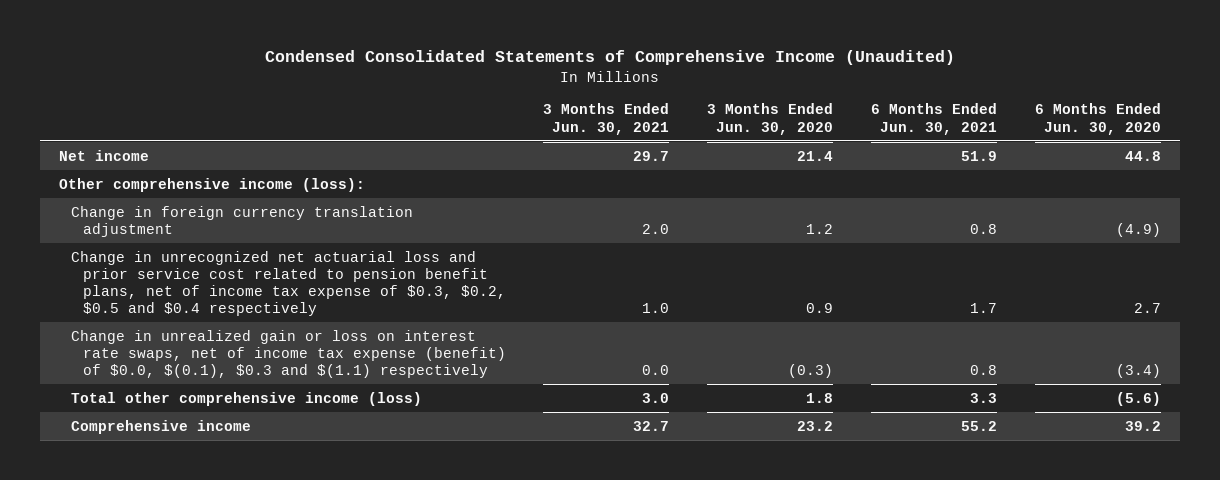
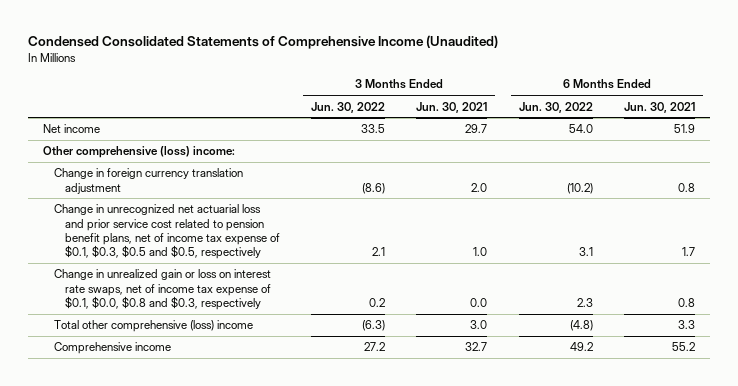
- | 3 Months Ended Jun. 30, 2021 | 3 Months Ended Jun. 30, 2020 | 6 Months Ended Jun. 30, 2021 | 6 Months Ended Jun. 30, 2020
+ | 3 Months Ended Jun. 30, 2022 | 3 Months Ended Jun. 30, 2021 | 6 Months Ended Jun. 30, 2022 | 6 Months Ended Jun. 30, 2021
- Other comprehensive income (loss):
+ Other comprehensive (loss) income:
- Change in unrecognized net actuarial loss and prior service cost related to pension benefit plans, net of income tax expense of $0.3, $0.2, $0.5 and $0.4 respectively | 1.0 | 0.9 | 1.7 | 2.7
- Change in unrealized gain or loss on interest rate swaps, net of income tax expense (benefit) of $0.0, $(0.1), $0.3 and $(1.1) respectively | 0.0 | (0.3) | 0.8 | (3.4)
- Total other comprehensive income (loss) | 3.0 | 1.8 | 3.3 | (5.6)
+ Change in unrecognized net actuarial loss and prior service cost related to pension benefit plans, net of income tax expense of $0.1, $0.3, $0.5 and $0.5, respectively | 2.1 | 1.0 | 3.1 | 1.7
+ Change in unrealized gain or loss on interest rate swaps, net of income tax expense of $0.1, $0.0, $0.8 and $0.3, respectively | 0.2 | 0.0 | 2.3 | 0.8
+ Total other comprehensive (loss) income | (6.3) | 3.0 | (4.8) | 3.3

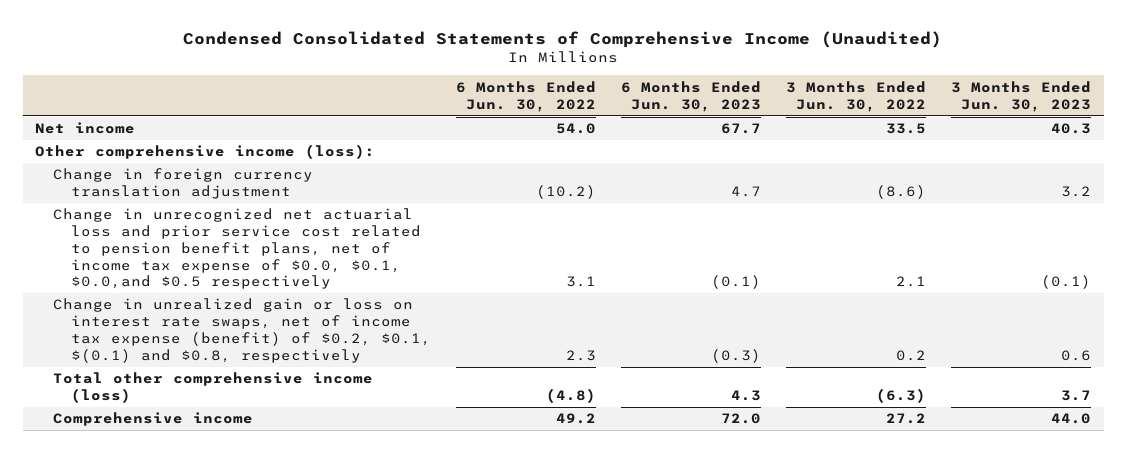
- | 3 Months Ended Jun. 30, 2022 | 3 Months Ended Jun. 30, 2021 | 6 Months Ended Jun. 30, 2022 | 6 Months Ended Jun. 30, 2021
+ | 6 Months Ended Jun. 30, 2022 | 6 Months Ended Jun. 30, 2023 | 3 Months Ended Jun. 30, 2022 | 3 Months Ended Jun. 30, 2023
- Other comprehensive (loss) income:
+ Other comprehensive income (loss):
- Change in unrecognized net actuarial loss and prior service cost related to pension benefit plans, net of income tax expense of $0.1, $0.3, $0.5 and $0.5, respectively | 2.1 | 1.0 | 3.1 | 1.7
- Change in unrealized gain or loss on interest rate swaps, net of income tax expense of $0.1, $0.0, $0.8 and $0.3, respectively | 0.2 | 0.0 | 2.3 | 0.8
- Total other comprehensive (loss) income | (6.3) | 3.0 | (4.8) | 3.3
+ Change in unrecognized net actuarial loss and prior service cost related to pension benefit plans, net of income tax expense of $0.0, $0.1, $0.0,and $0.5 respectively | 3.1 | (0.1) | 2.1 | (0.1)
+ Change in unrealized gain or loss on interest rate swaps, net of income tax expense (benefit) of $0.2, $0.1, $(0.1) and $0.8, respectively | 2.3 | (0.3) | 0.2 | 0.6
+ Total other comprehensive income (loss) | (4.8) | 4.3 | (6.3) | 3.7

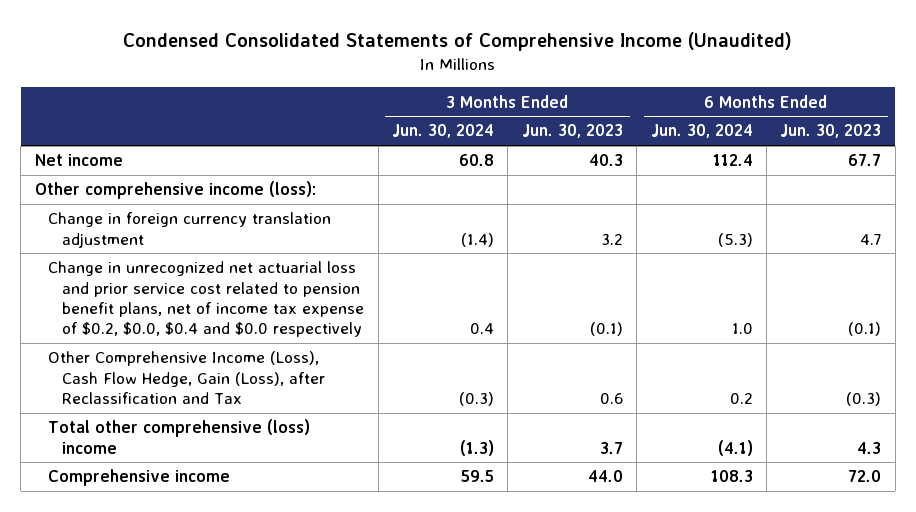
- | 6 Months Ended Jun. 30, 2022 | 6 Months Ended Jun. 30, 2023 | 3 Months Ended Jun. 30, 2022 | 3 Months Ended Jun. 30, 2023
+ | 3 Months Ended Jun. 30, 2024 | 3 Months Ended Jun. 30, 2023 | 6 Months Ended Jun. 30, 2024 | 6 Months Ended Jun. 30, 2023
- Change in unrecognized net actuarial loss and prior service cost related to pension benefit plans, net of income tax expense of $0.0, $0.1, $0.0,and $0.5 respectively | 3.1 | (0.1) | 2.1 | (0.1)
- Change in unrealized gain or loss on interest rate swaps, net of income tax expense (benefit) of $0.2, $0.1, $(0.1) and $0.8, respectively | 2.3 | (0.3) | 0.2 | 0.6
- Total other comprehensive income (loss) | (4.8) | 4.3 | (6.3) | 3.7
+ Change in unrecognized net actuarial loss and prior service cost related to pension benefit plans, net of income tax expense of $0.2, $0.0, $0.4 and $0.0 respectively | 0.4 | (0.1) | 1.0 | (0.1)
+ Other Comprehensive Income (Loss), Cash Flow Hedge, Gain (Loss), after Reclassification and Tax | (0.3) | 0.6 | 0.2 | (0.3)
+ Total other comprehensive (loss) income | (1.3) | 3.7 | (4.1) | 4.3

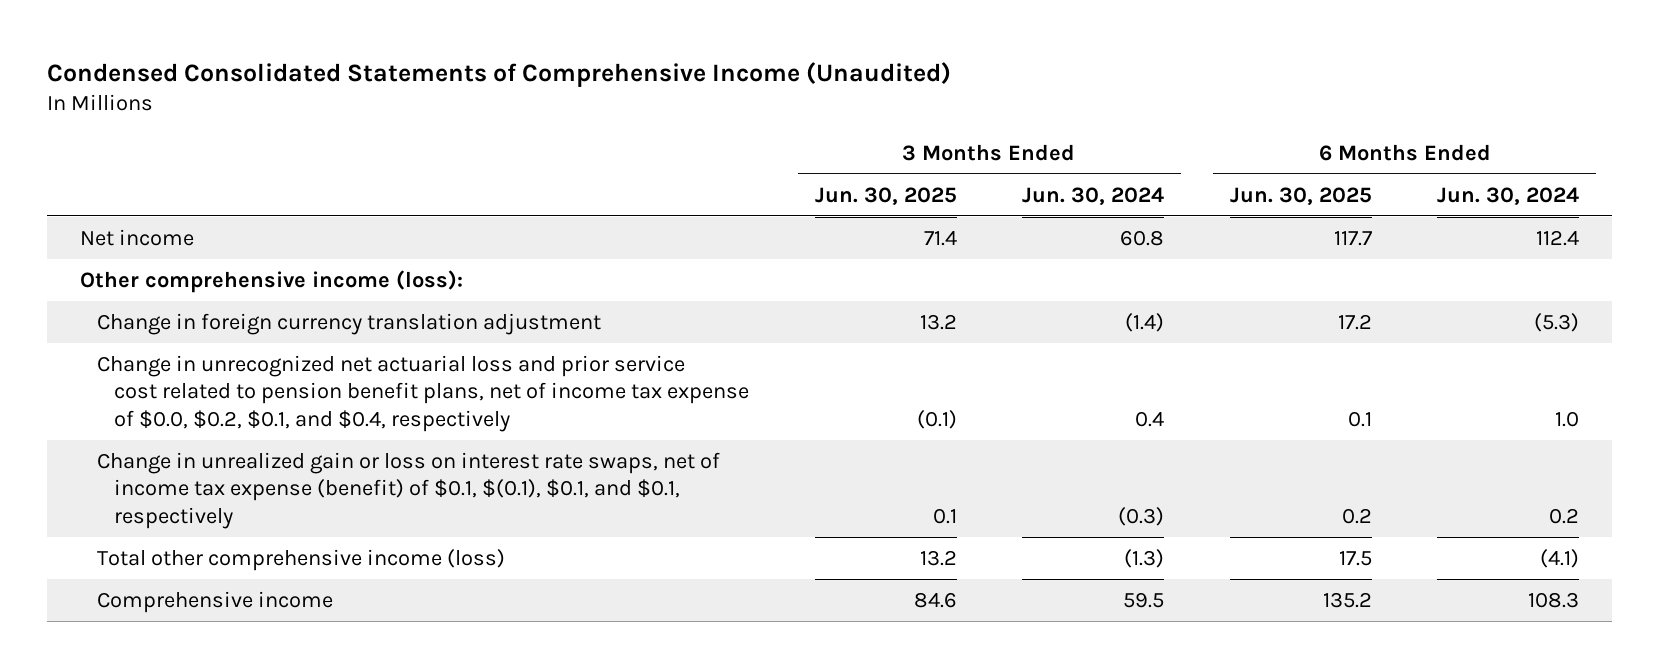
- | 3 Months Ended Jun. 30, 2024 | 3 Months Ended Jun. 30, 2023 | 6 Months Ended Jun. 30, 2024 | 6 Months Ended Jun. 30, 2023
+ | 3 Months Ended Jun. 30, 2025 | 3 Months Ended Jun. 30, 2024 | 6 Months Ended Jun. 30, 2025 | 6 Months Ended Jun. 30, 2024
- Change in unrecognized net actuarial loss and prior service cost related to pension benefit plans, net of income tax expense of $0.2, $0.0, $0.4 and $0.0 respectively | 0.4 | (0.1) | 1.0 | (0.1)
- Other Comprehensive Income (Loss), Cash Flow Hedge, Gain (Loss), after Reclassification and Tax | (0.3) | 0.6 | 0.2 | (0.3)
- Total other comprehensive (loss) income | (1.3) | 3.7 | (4.1) | 4.3
+ Change in unrecognized net actuarial loss and prior service cost related to pension benefit plans, net of income tax expense of $0.0, $0.2, $0.1, and $0.4, respectively | (0.1) | 0.4 | 0.1 | 1.0
+ Change in unrealized gain or loss on interest rate swaps, net of income tax expense (benefit) of $0.1, $(0.1), $0.1, and $0.1, respectively | 0.1 | (0.3) | 0.2 | 0.2
+ Total other comprehensive income (loss) | 13.2 | (1.3) | 17.5 | (4.1)

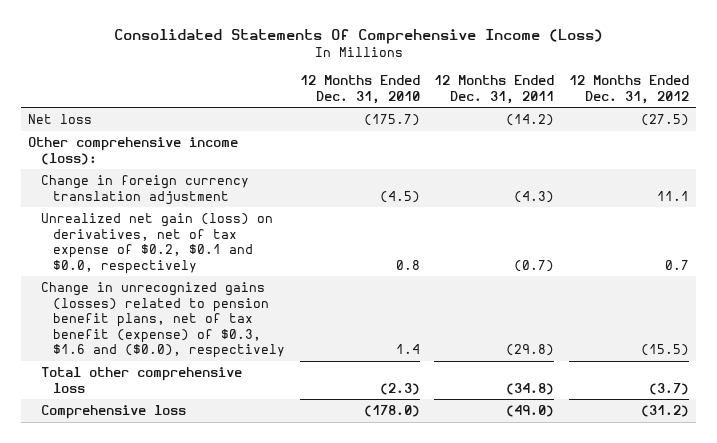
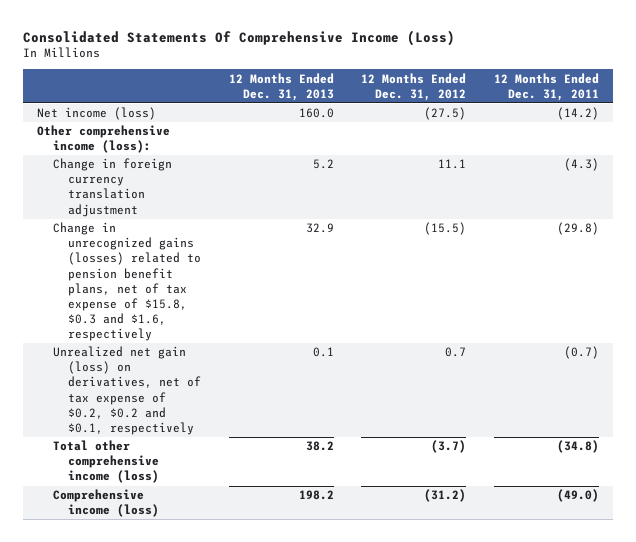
- | 12 Months Ended Dec. 31, 2010 | 12 Months Ended Dec. 31, 2011 | 12 Months Ended Dec. 31, 2012
+ | 12 Months Ended Dec. 31, 2013 | 12 Months Ended Dec. 31, 2012 | 12 Months Ended Dec. 31, 2011
- Net loss | (175.7) | (14.2) | (27.5)
+ Net income (loss) | 160.0 | (27.5) | (14.2)
- Unrealized net gain (loss) on derivatives, net of tax expense of $0.2, $0.1 and $0.0, respectively | 0.8 | (0.7) | 0.7
- Change in unrecognized gains (losses) related to pension benefit plans, net of tax benefit (expense) of $0.3, $1.6 and ($0.0), respectively | 1.4 | (29.8) | (15.5)
- Total other comprehensive loss | (2.3) | (34.8) | (3.7)
- Comprehensive loss | (178.0) | (49.0) | (31.2)
+ Change in unrecognized gains (losses) related to pension benefit plans, net of tax expense of $15.8, $0.3 and $1.6, respectively | 32.9 | (15.5) | (29.8)
+ Unrealized net gain (loss) on derivatives, net of tax expense of $0.2, $0.2 and $0.1, respectively | 0.1 | 0.7 | (0.7)
+ Total other comprehensive income (loss) | 38.2 | (3.7) | (34.8)
+ Comprehensive income (loss) | 198.2 | (31.2) | (49.0)

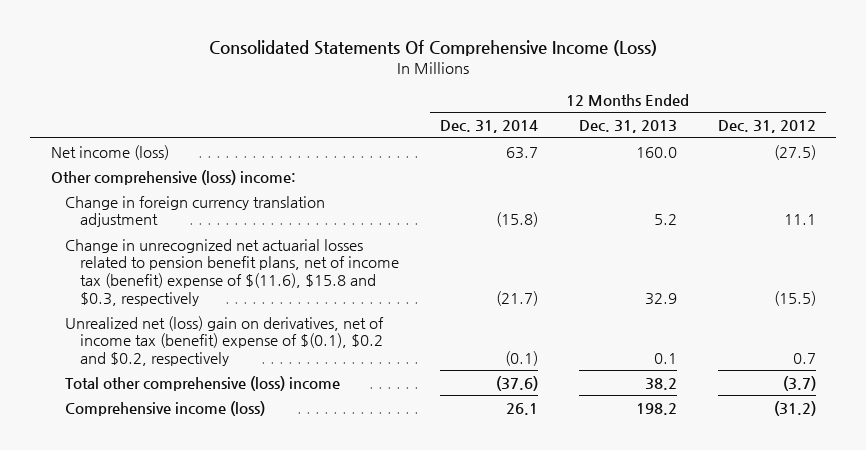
- | 12 Months Ended Dec. 31, 2013 | 12 Months Ended Dec. 31, 2012 | 12 Months Ended Dec. 31, 2011
+ | 12 Months Ended Dec. 31, 2014 | 12 Months Ended Dec. 31, 2013 | 12 Months Ended Dec. 31, 2012
- Other comprehensive income (loss):
+ Other comprehensive (loss) income:
- Change in unrecognized gains (losses) related to pension benefit plans, net of tax expense of $15.8, $0.3 and $1.6, respectively | 32.9 | (15.5) | (29.8)
- Unrealized net gain (loss) on derivatives, net of tax expense of $0.2, $0.2 and $0.1, respectively | 0.1 | 0.7 | (0.7)
- Total other comprehensive income (loss) | 38.2 | (3.7) | (34.8)
+ Change in unrecognized net actuarial losses related to pension benefit plans, net of income tax (benefit) expense of $(11.6), $15.8 and $0.3, respectively | (21.7) | 32.9 | (15.5)
+ Unrealized net (loss) gain on derivatives, net of income tax (benefit) expense of $(0.1), $0.2 and $0.2, respectively | (0.1) | 0.1 | 0.7
+ Total other comprehensive (loss) income | (37.6) | 38.2 | (3.7)

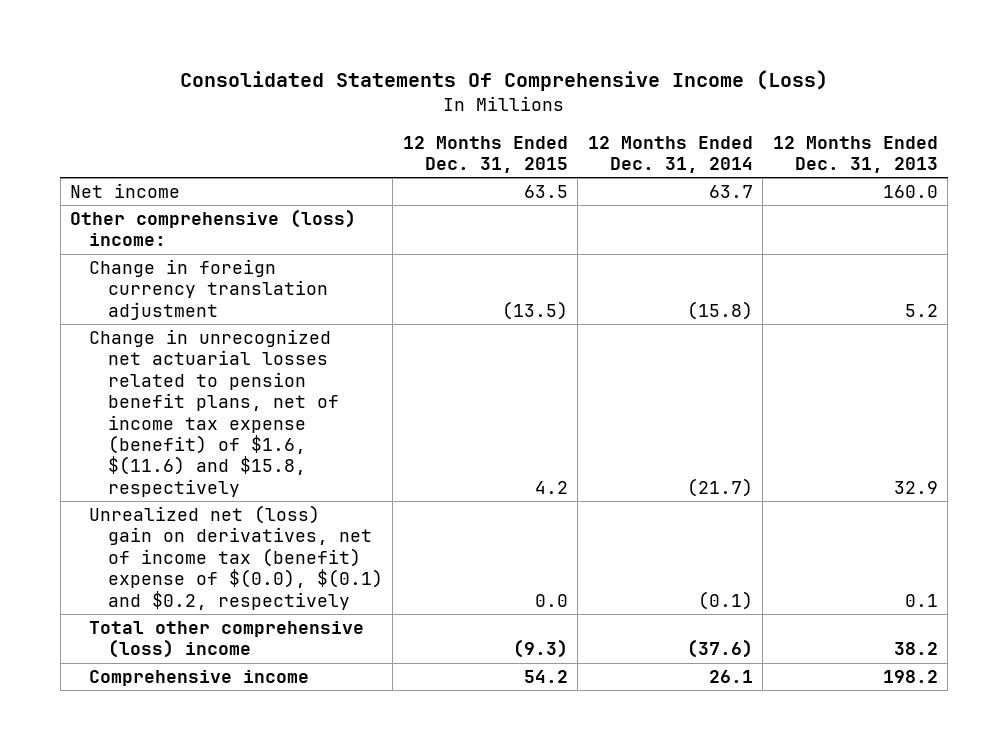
- | 12 Months Ended Dec. 31, 2014 | 12 Months Ended Dec. 31, 2013 | 12 Months Ended Dec. 31, 2012
+ | 12 Months Ended Dec. 31, 2015 | 12 Months Ended Dec. 31, 2014 | 12 Months Ended Dec. 31, 2013
- Net income (loss) | 63.7 | 160.0 | (27.5)
+ Net income | 63.5 | 63.7 | 160.0
- Change in unrecognized net actuarial losses related to pension benefit plans, net of income tax (benefit) expense of $(11.6), $15.8 and $0.3, respectively | (21.7) | 32.9 | (15.5)
- Unrealized net (loss) gain on derivatives, net of income tax (benefit) expense of $(0.1), $0.2 and $0.2, respectively | (0.1) | 0.1 | 0.7
+ Change in unrecognized net actuarial losses related to pension benefit plans, net of income tax expense (benefit) of $1.6, $(11.6) and $15.8, respectively | 4.2 | (21.7) | 32.9
+ Unrealized net (loss) gain on derivatives, net of income tax (benefit) expense of $(0.0), $(0.1) and $0.2, respectively | 0.0 | (0.1) | 0.1
- Comprehensive income (loss) | 26.1 | 198.2 | (31.2)
+ Comprehensive income | 54.2 | 26.1 | 198.2

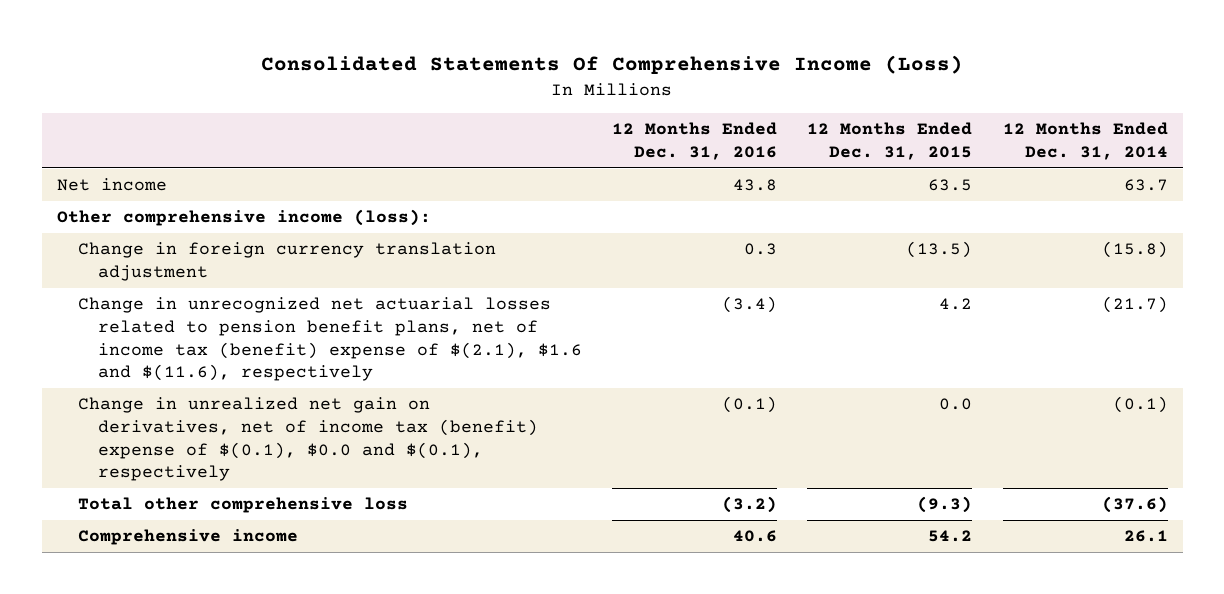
- | 12 Months Ended Dec. 31, 2015 | 12 Months Ended Dec. 31, 2014 | 12 Months Ended Dec. 31, 2013
+ | 12 Months Ended Dec. 31, 2016 | 12 Months Ended Dec. 31, 2015 | 12 Months Ended Dec. 31, 2014
- Other comprehensive (loss) income:
+ Other comprehensive income (loss):
- Change in unrecognized net actuarial losses related to pension benefit plans, net of income tax expense (benefit) of $1.6, $(11.6) and $15.8, respectively | 4.2 | (21.7) | 32.9
- Unrealized net (loss) gain on derivatives, net of income tax (benefit) expense of $(0.0), $(0.1) and $0.2, respectively | 0.0 | (0.1) | 0.1
- Total other comprehensive (loss) income | (9.3) | (37.6) | 38.2
+ Change in unrecognized net actuarial losses related to pension benefit plans, net of income tax (benefit) expense of $(2.1), $1.6 and $(11.6), respectively | (3.4) | 4.2 | (21.7)
+ Change in unrealized net gain on derivatives, net of income tax (benefit) expense of $(0.1), $0.0 and $(0.1), respectively | (0.1) | 0.0 | (0.1)
+ Total other comprehensive loss | (3.2) | (9.3) | (37.6)

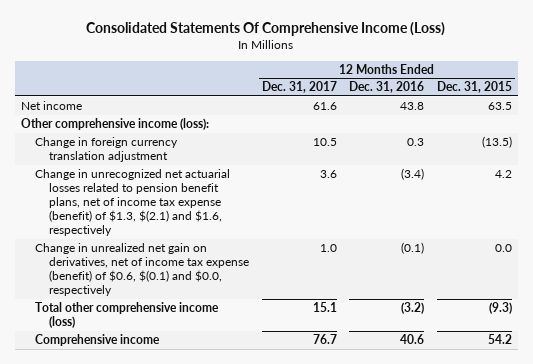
- | 12 Months Ended Dec. 31, 2016 | 12 Months Ended Dec. 31, 2015 | 12 Months Ended Dec. 31, 2014
+ | 12 Months Ended Dec. 31, 2017 | 12 Months Ended Dec. 31, 2016 | 12 Months Ended Dec. 31, 2015
- Change in unrecognized net actuarial losses related to pension benefit plans, net of income tax (benefit) expense of $(2.1), $1.6 and $(11.6), respectively | (3.4) | 4.2 | (21.7)
- Change in unrealized net gain on derivatives, net of income tax (benefit) expense of $(0.1), $0.0 and $(0.1), respectively | (0.1) | 0.0 | (0.1)
- Total other comprehensive loss | (3.2) | (9.3) | (37.6)
+ Change in unrecognized net actuarial losses related to pension benefit plans, net of income tax expense (benefit) of $1.3, $(2.1) and $1.6, respectively | 3.6 | (3.4) | 4.2
+ Change in unrealized net gain on derivatives, net of income tax expense (benefit) of $0.6, $(0.1) and $0.0, respectively | 1.0 | (0.1) | 0.0
+ Total other comprehensive income (loss) | 15.1 | (3.2) | (9.3)

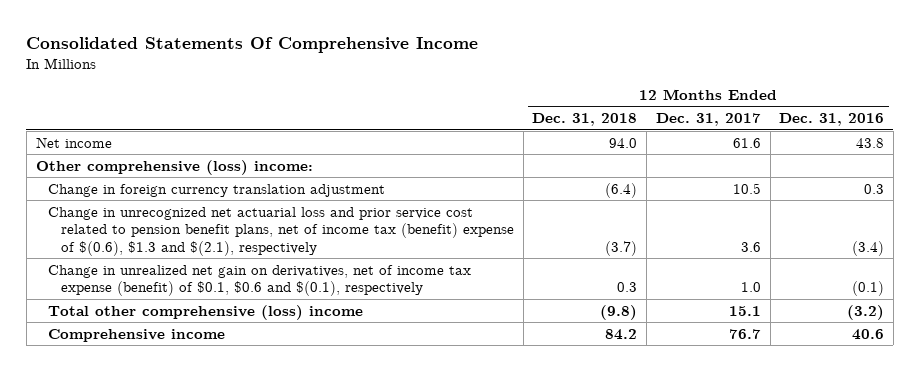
- Consolidated Statements Of Comprehensive Income (Loss)
+ Consolidated Statements Of Comprehensive Income
- | 12 Months Ended Dec. 31, 2017 | 12 Months Ended Dec. 31, 2016 | 12 Months Ended Dec. 31, 2015
+ | 12 Months Ended Dec. 31, 2018 | 12 Months Ended Dec. 31, 2017 | 12 Months Ended Dec. 31, 2016
- Other comprehensive income (loss):
+ Other comprehensive (loss) income:
- Change in unrecognized net actuarial losses related to pension benefit plans, net of income tax expense (benefit) of $1.3, $(2.1) and $1.6, respectively | 3.6 | (3.4) | 4.2
- Change in unrealized net gain on derivatives, net of income tax expense (benefit) of $0.6, $(0.1) and $0.0, respectively | 1.0 | (0.1) | 0.0
- Total other comprehensive income (loss) | 15.1 | (3.2) | (9.3)
+ Change in unrecognized net actuarial loss and prior service cost related to pension benefit plans, net of income tax (benefit) expense of $(0.6), $1.3 and $(2.1), respectively | (3.7) | 3.6 | (3.4)
+ Change in unrealized net gain on derivatives, net of income tax expense (benefit) of $0.1, $0.6 and $(0.1), respectively | 0.3 | 1.0 | (0.1)
+ Total other comprehensive (loss) income | (9.8) | 15.1 | (3.2)

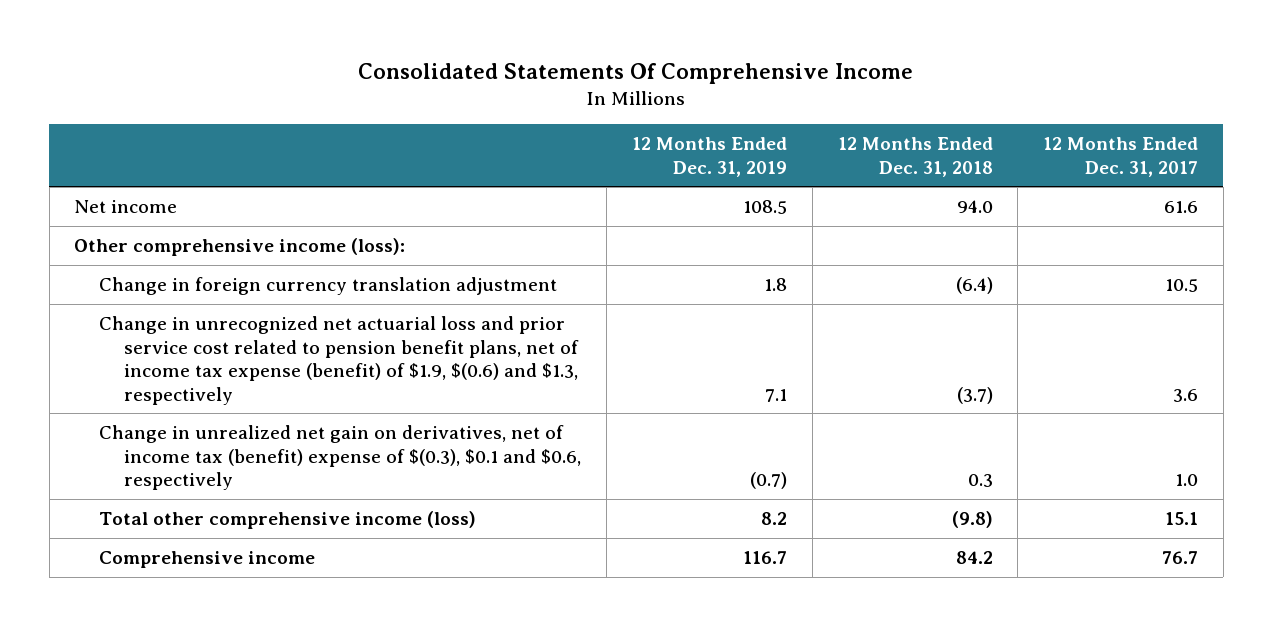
- | 12 Months Ended Dec. 31, 2018 | 12 Months Ended Dec. 31, 2017 | 12 Months Ended Dec. 31, 2016
+ | 12 Months Ended Dec. 31, 2019 | 12 Months Ended Dec. 31, 2018 | 12 Months Ended Dec. 31, 2017
- Other comprehensive (loss) income:
+ Other comprehensive income (loss):
- Change in unrecognized net actuarial loss and prior service cost related to pension benefit plans, net of income tax (benefit) expense of $(0.6), $1.3 and $(2.1), respectively | (3.7) | 3.6 | (3.4)
- Change in unrealized net gain on derivatives, net of income tax expense (benefit) of $0.1, $0.6 and $(0.1), respectively | 0.3 | 1.0 | (0.1)
- Total other comprehensive (loss) income | (9.8) | 15.1 | (3.2)
+ Change in unrecognized net actuarial loss and prior service cost related to pension benefit plans, net of income tax expense (benefit) of $1.9, $(0.6) and $1.3, respectively | 7.1 | (3.7) | 3.6
+ Change in unrealized net gain on derivatives, net of income tax (benefit) expense of $(0.3), $0.1 and $0.6, respectively | (0.7) | 0.3 | 1.0
+ Total other comprehensive income (loss) | 8.2 | (9.8) | 15.1

